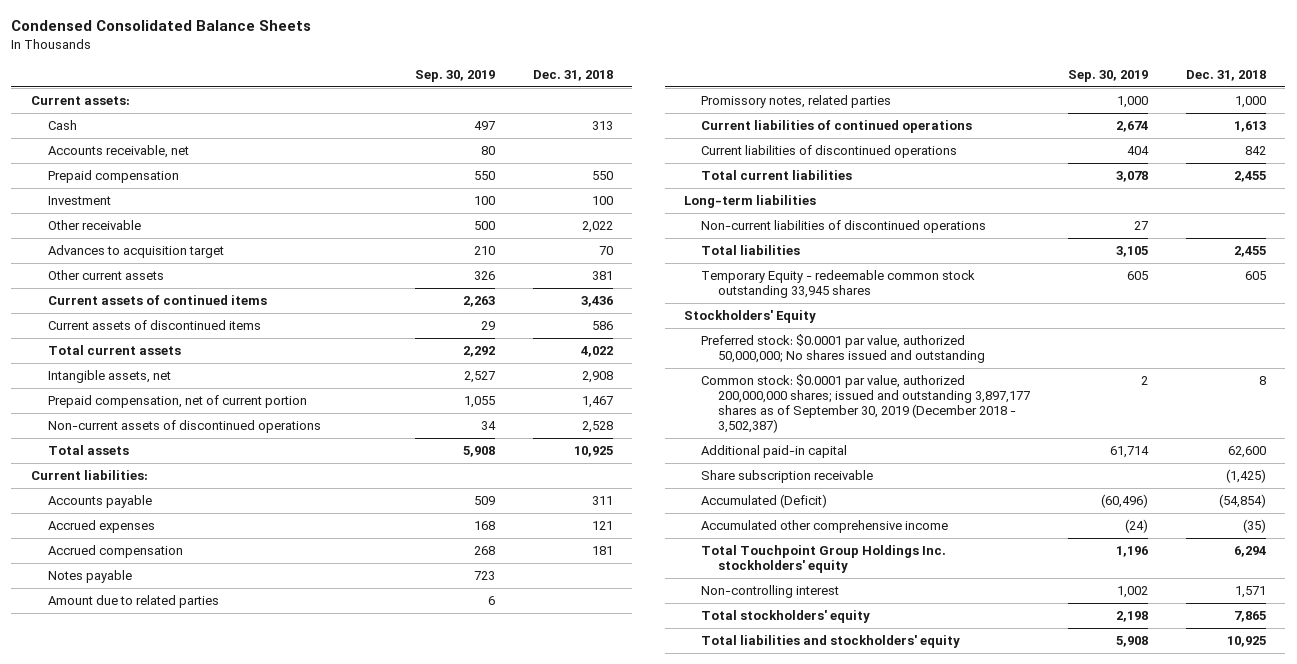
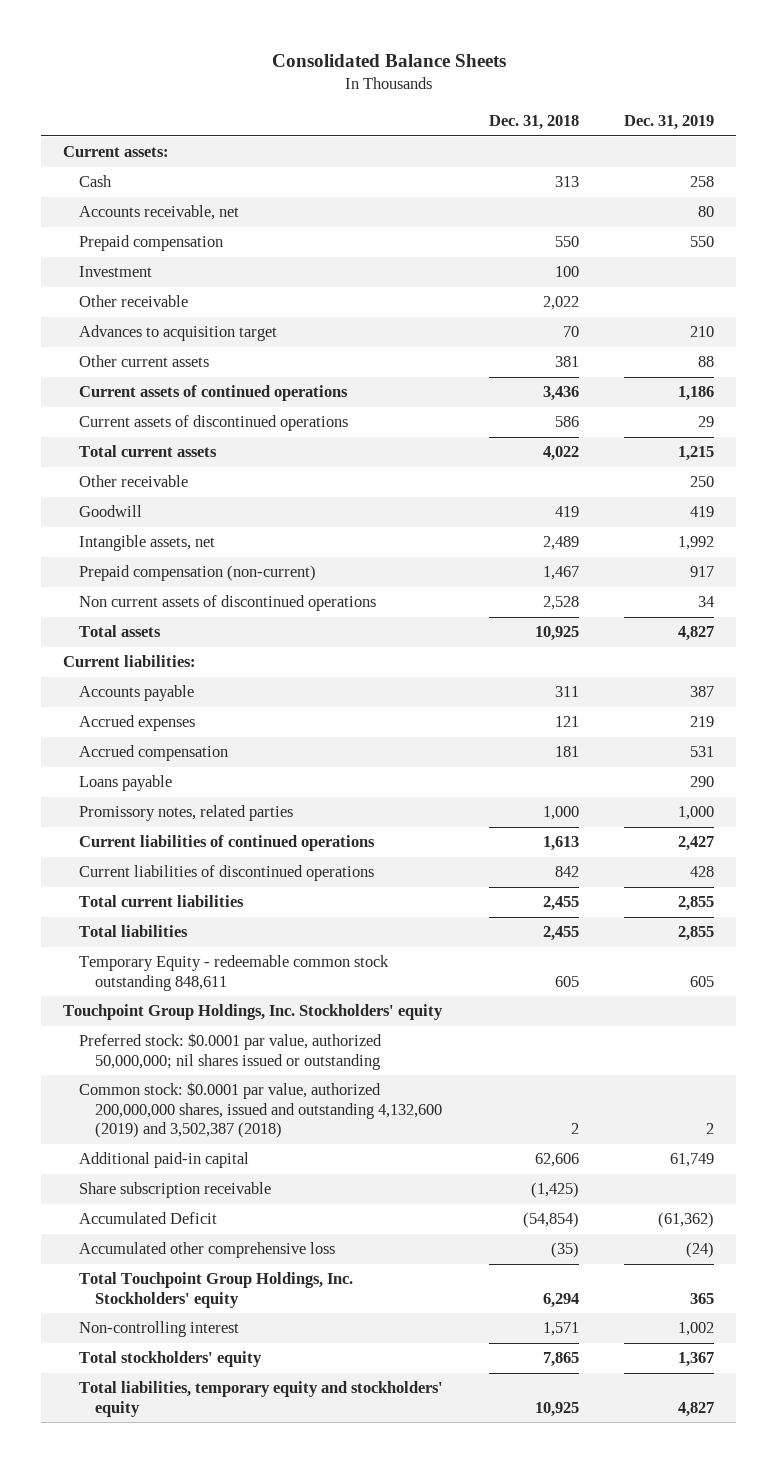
- Condensed Consolidated Balance Sheets
+ Consolidated Balance Sheets
- | Sep. 30, 2019 | Dec. 31, 2018
+ | Dec. 31, 2018 | Dec. 31, 2019
- Current assets of continued items | 2,263 | 3,436
- Current assets of discontinued items | 29 | 586
+ Current assets of continued operations | 3,436 | 1,186
+ Current assets of discontinued operations | 586 | 29
- Intangible assets, net | 2,527 | 2,908
- Prepaid compensation, net of current portion | 1,055 | 1,467
- Non-current assets of discontinued operations | 34 | 2,528
+ Other receivable | | 250
+ Goodwill | 419 | 419
+ Intangible assets, net | 2,489 | 1,992
+ Prepaid compensation (non-current) | 1,467 | 917
+ Non current assets of discontinued operations | 2,528 | 34
- Notes payable | 723 |
- Amount due to related parties | 6 |
+ Loans payable | | 290
- Long-term liabilities
- Non-current liabilities of discontinued operations | 27 |
- Temporary Equity - redeemable common stock outstanding 33,945 shares | 605 | 605
- Stockholders' Equity
- Preferred stock: $0.0001 par value, authorized 50,000,000; No shares issued and outstanding
- Common stock: $0.0001 par value, authorized 200,000,000 shares; issued and outstanding 3,897,177 shares as of September 30, 2019 (December 2018 - 3,502,387) | 2 | 8
- Additional paid-in capital | 61,714 | 62,600
+ Temporary Equity - redeemable common stock outstanding 848,611 | 605 | 605
+ Touchpoint Group Holdings, Inc. Stockholders' equity
+ Preferred stock: $0.0001 par value, authorized 50,000,000; nil shares issued or outstanding
+ Common stock: $0.0001 par value, authorized 200,000,000 shares, issued and outstanding 4,132,600 (2019) and 3,502,387 (2018) | 2 | 2
+ Additional paid-in capital | 62,606 | 61,749
- Accumulated (Deficit) | (60,496) | (54,854)
- Accumulated other comprehensive income | (24) | (35)
- Total Touchpoint Group Holdings Inc. stockholders' equity | 1,196 | 6,294
+ Accumulated Deficit | (54,854) | (61,362)
+ Accumulated other comprehensive loss | (35) | (24)
+ Total Touchpoint Group Holdings, Inc. Stockholders' equity | 6,294 | 365
- Total liabilities and stockholders' equity | 5,908 | 10,925
+ Total liabilities, temporary equity and stockholders' equity | 10,925 | 4,827

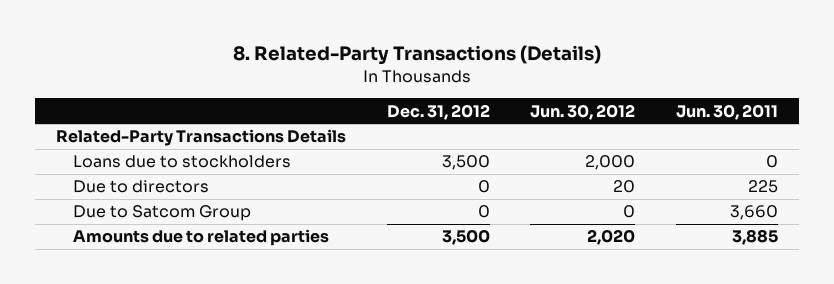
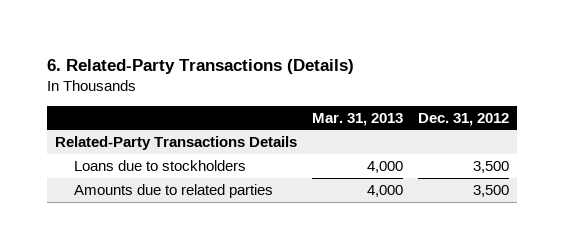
- 8. Related-Party Transactions (Details)
+ 6. Related-Party Transactions (Details)
- | Dec. 31, 2012 | Jun. 30, 2012 | Jun. 30, 2011
+ | Mar. 31, 2013 | Dec. 31, 2012
- Due to directors | 0 | 20 | 225
- Due to Satcom Group | 0 | 0 | 3,660

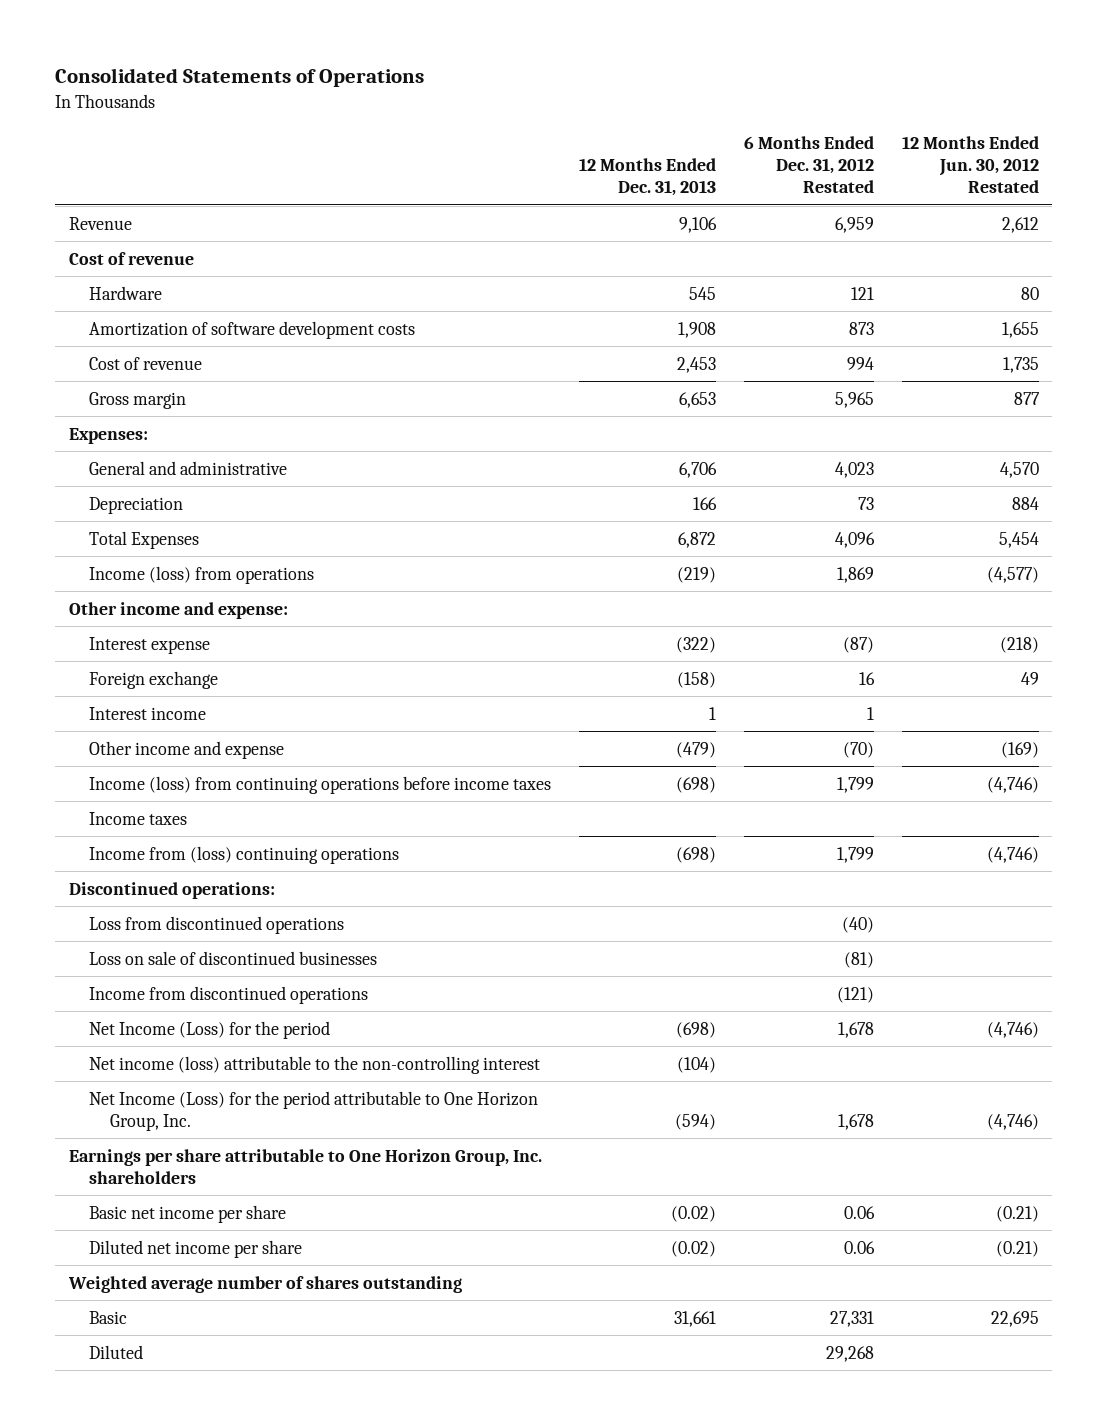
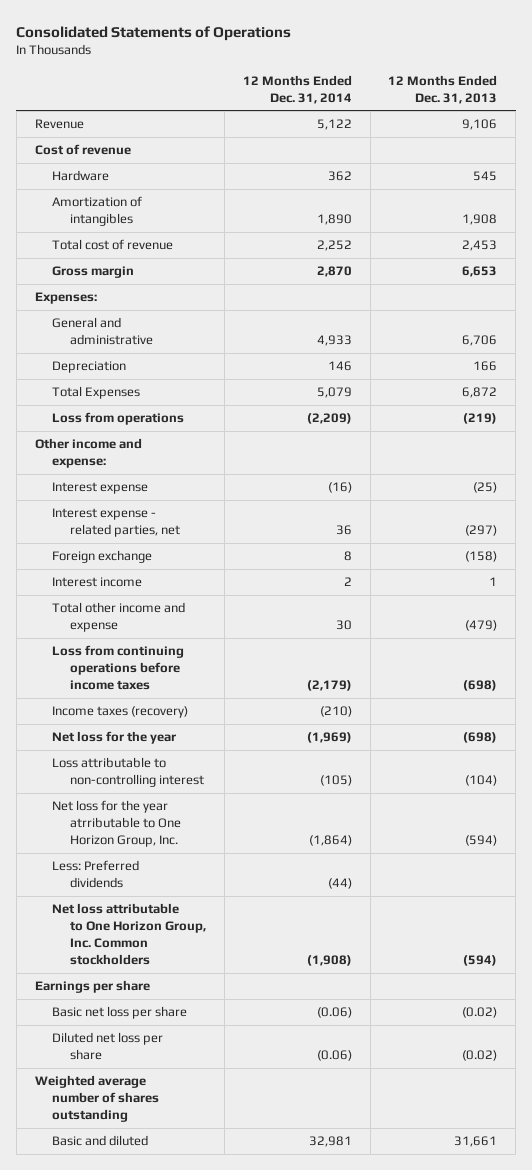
- | 12 Months Ended Dec. 31, 2013 | 6 Months Ended Dec. 31, 2012 Restated | 12 Months Ended Jun. 30, 2012 Restated
+ | 12 Months Ended Dec. 31, 2014 | 12 Months Ended Dec. 31, 2013
- Amortization of software development costs | 1,908 | 873 | 1,655
- Cost of revenue | 2,453 | 994 | 1,735
+ Amortization of intangibles | 1,890 | 1,908
+ Total cost of revenue | 2,252 | 2,453
- Income (loss) from operations | (219) | 1,869 | (4,577)
+ Loss from operations | (2,209) | (219)
- Interest expense | (322) | (87) | (218)
+ Interest expense | (16) | (25)
+ Interest expense - related parties, net | 36 | (297)
- Other income and expense | (479) | (70) | (169)
- Income (loss) from continuing operations before income taxes | (698) | 1,799 | (4,746)
- Income taxes
- Income from (loss) continuing operations | (698) | 1,799 | (4,746)
- Discontinued operations:
- Loss from discontinued operations | | (40) |
- Loss on sale of discontinued businesses | | (81) |
- Income from discontinued operations | | (121) |
- Net Income (Loss) for the period | (698) | 1,678 | (4,746)
- Net income (loss) attributable to the non-controlling interest | (104) | |
- Net Income (Loss) for the period attributable to One Horizon Group, Inc. | (594) | 1,678 | (4,746)
- Earnings per share attributable to One Horizon Group, Inc. shareholders
- Basic net income per share | (0.02) | 0.06 | (0.21)
- Diluted net income per share | (0.02) | 0.06 | (0.21)
+ Total other income and expense | 30 | (479)
+ Loss from continuing operations before income taxes | (2,179) | (698)
+ Income taxes (recovery) | (210) |
+ Net loss for the year | (1,969) | (698)
+ Loss attributable to non-controlling interest | (105) | (104)
+ Net loss for the year atrributable to One Horizon Group, Inc. | (1,864) | (594)
+ Less: Preferred dividends | (44) |
+ Net loss attributable to One Horizon Group, Inc. Common stockholders | (1,908) | (594)
+ Earnings per share
+ Basic net loss per share | (0.06) | (0.02)
+ Diluted net loss per share | (0.06) | (0.02)
- Basic | 31,661 | 27,331 | 22,695
- Diluted | | 29,268 |
+ Basic and diluted | 32,981 | 31,661

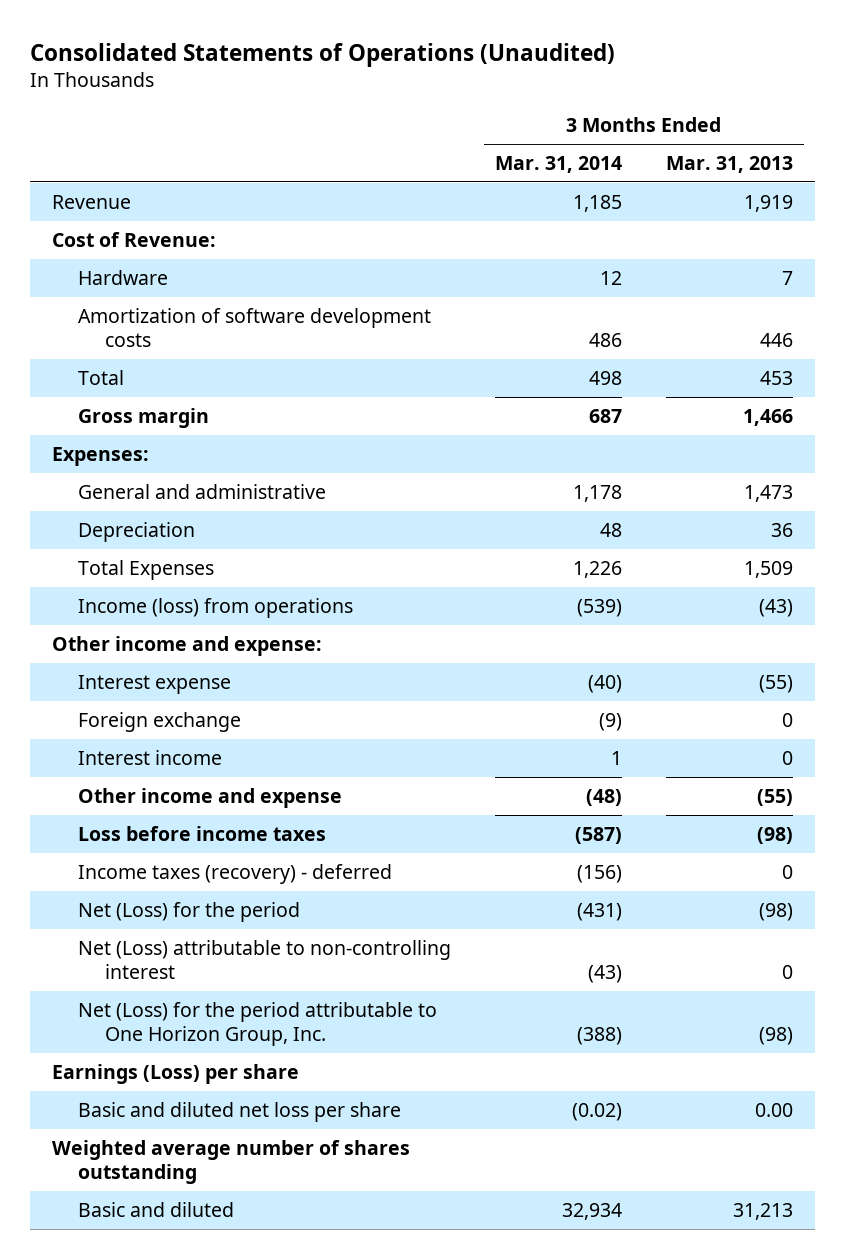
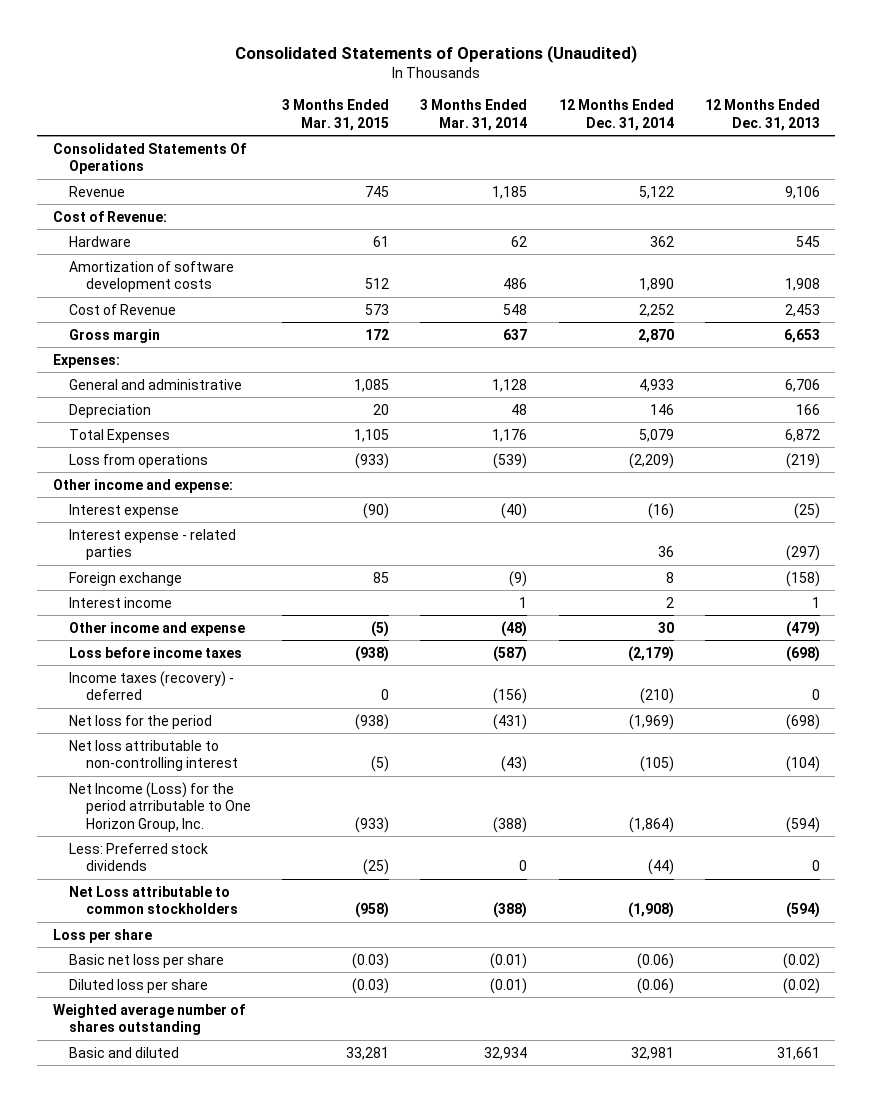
- | 3 Months Ended Mar. 31, 2014 | 3 Months Ended Mar. 31, 2013
+ | 3 Months Ended Mar. 31, 2015 | 3 Months Ended Mar. 31, 2014 | 12 Months Ended Dec. 31, 2014 | 12 Months Ended Dec. 31, 2013
+ Consolidated Statements Of Operations
- Hardware | 12 | 7
+ Hardware | 61 | 62 | 362 | 545
- Total | 498 | 453
- Gross margin | 687 | 1,466
+ Cost of Revenue | 573 | 548 | 2,252 | 2,453
+ Gross margin | 172 | 637 | 2,870 | 6,653
- General and administrative | 1,178 | 1,473
+ General and administrative | 1,085 | 1,128 | 4,933 | 6,706
- Total Expenses | 1,226 | 1,509
- Income (loss) from operations | (539) | (43)
+ Total Expenses | 1,105 | 1,176 | 5,079 | 6,872
+ Loss from operations | (933) | (539) | (2,209) | (219)
+ Interest expense - related parties | | | 36 | (297)
- Net (Loss) for the period | (431) | (98)
- Net (Loss) attributable to non-controlling interest | (43) | 0
- Net (Loss) for the period attributable to One Horizon Group, Inc. | (388) | (98)
- Earnings (Loss) per share
- Basic and diluted net loss per share | (0.02) | 0.00
+ Net loss for the period | (938) | (431) | (1,969) | (698)
+ Net loss attributable to non-controlling interest | (5) | (43) | (105) | (104)
+ Net Income (Loss) for the period atrributable to One Horizon Group, Inc. | (933) | (388) | (1,864) | (594)
+ Less: Preferred stock dividends | (25) | 0 | (44) | 0
+ Net Loss attributable to common stockholders | (958) | (388) | (1,908) | (594)
+ Loss per share
+ Basic net loss per share | (0.03) | (0.01) | (0.06) | (0.02)
+ Diluted loss per share | (0.03) | (0.01) | (0.06) | (0.02)

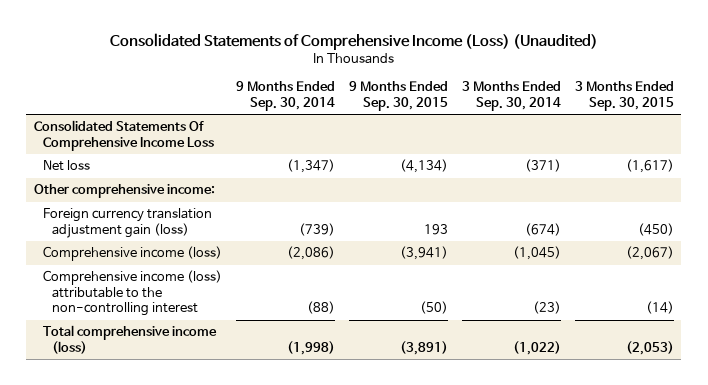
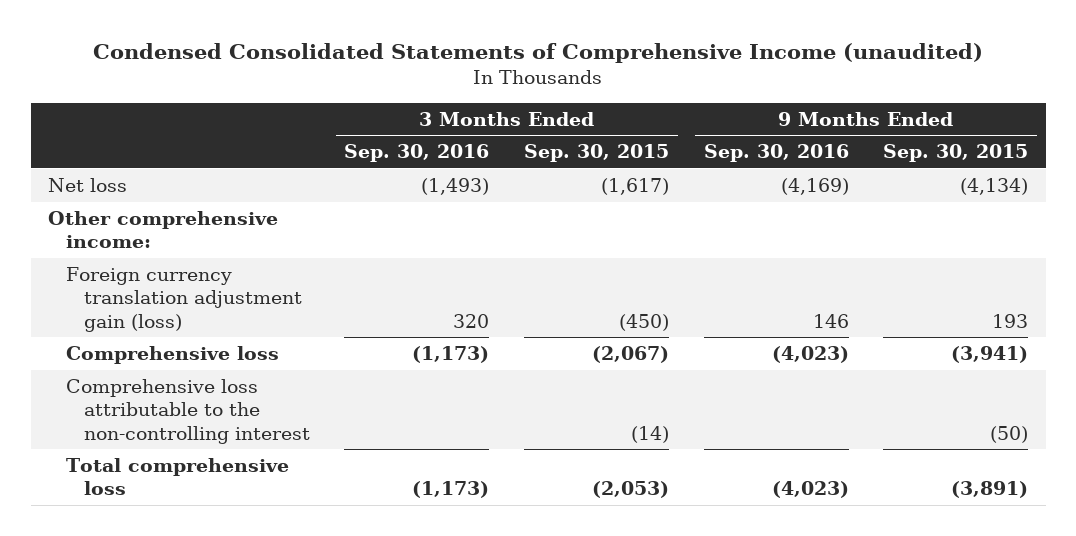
- Consolidated Statements of Comprehensive Income (Loss) (Unaudited)
+ Condensed Consolidated Statements of Comprehensive Income (unaudited)
- | 9 Months Ended Sep. 30, 2014 | 9 Months Ended Sep. 30, 2015 | 3 Months Ended Sep. 30, 2014 | 3 Months Ended Sep. 30, 2015
+ | 3 Months Ended Sep. 30, 2016 | 3 Months Ended Sep. 30, 2015 | 9 Months Ended Sep. 30, 2016 | 9 Months Ended Sep. 30, 2015
- Consolidated Statements Of Comprehensive Income Loss
- Comprehensive income (loss) | (2,086) | (3,941) | (1,045) | (2,067)
- Comprehensive income (loss) attributable to the non-controlling interest | (88) | (50) | (23) | (14)
- Total comprehensive income (loss) | (1,998) | (3,891) | (1,022) | (2,053)
+ Comprehensive loss | (1,173) | (2,067) | (4,023) | (3,941)
+ Comprehensive loss attributable to the non-controlling interest | | (14) | | (50)
+ Total comprehensive loss | (1,173) | (2,053) | (4,023) | (3,891)

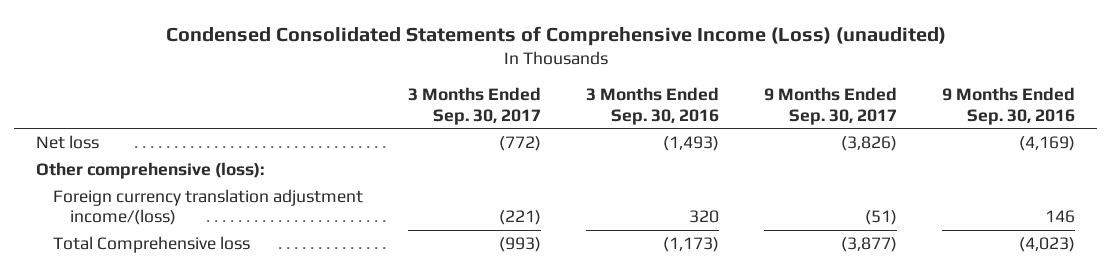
- Condensed Consolidated Statements of Comprehensive Income (unaudited)
+ Condensed Consolidated Statements of Comprehensive Income (Loss) (unaudited)
- | 3 Months Ended Sep. 30, 2016 | 3 Months Ended Sep. 30, 2015 | 9 Months Ended Sep. 30, 2016 | 9 Months Ended Sep. 30, 2015
+ | 3 Months Ended Sep. 30, 2017 | 3 Months Ended Sep. 30, 2016 | 9 Months Ended Sep. 30, 2017 | 9 Months Ended Sep. 30, 2016
- Other comprehensive income:
- Foreign currency translation adjustment gain (loss) | 320 | (450) | 146 | 193
- Comprehensive loss | (1,173) | (2,067) | (4,023) | (3,941)
- Comprehensive loss attributable to the non-controlling interest | | (14) | | (50)
- Total comprehensive loss | (1,173) | (2,053) | (4,023) | (3,891)
+ Other comprehensive (loss):
+ Foreign currency translation adjustment income/(loss) | (221) | 320 | (51) | 146
+ Total Comprehensive loss | (993) | (1,173) | (3,877) | (4,023)

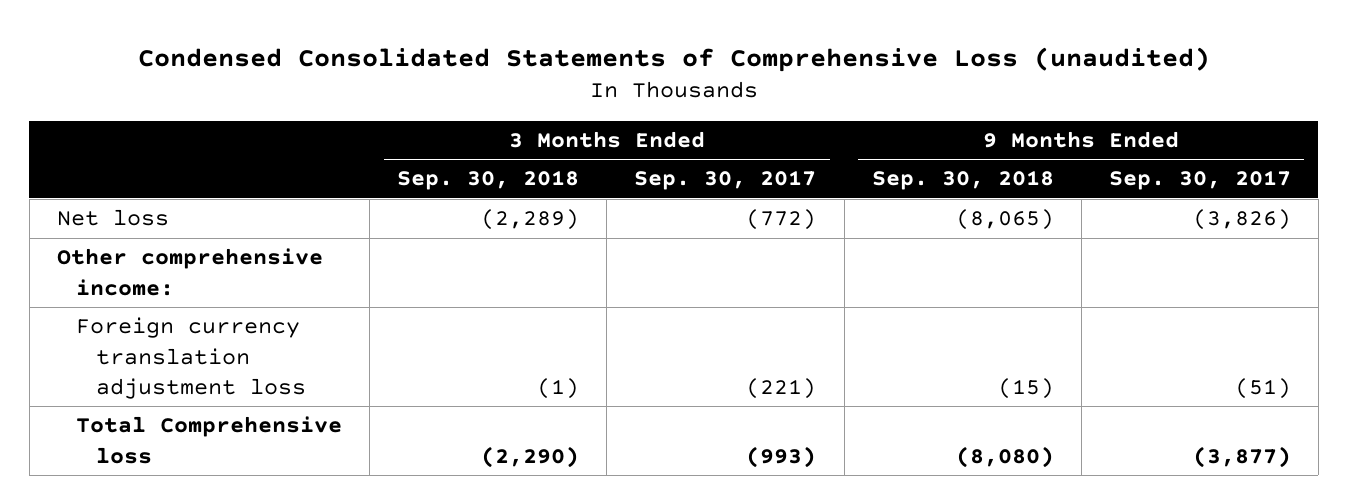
- Condensed Consolidated Statements of Comprehensive Income (Loss) (unaudited)
+ Condensed Consolidated Statements of Comprehensive Loss (unaudited)
- | 3 Months Ended Sep. 30, 2017 | 3 Months Ended Sep. 30, 2016 | 9 Months Ended Sep. 30, 2017 | 9 Months Ended Sep. 30, 2016
+ | 3 Months Ended Sep. 30, 2018 | 3 Months Ended Sep. 30, 2017 | 9 Months Ended Sep. 30, 2018 | 9 Months Ended Sep. 30, 2017
- Other comprehensive (loss):
- Foreign currency translation adjustment income/(loss) | (221) | 320 | (51) | 146
+ Other comprehensive income:
+ Foreign currency translation adjustment loss | (1) | (221) | (15) | (51)

